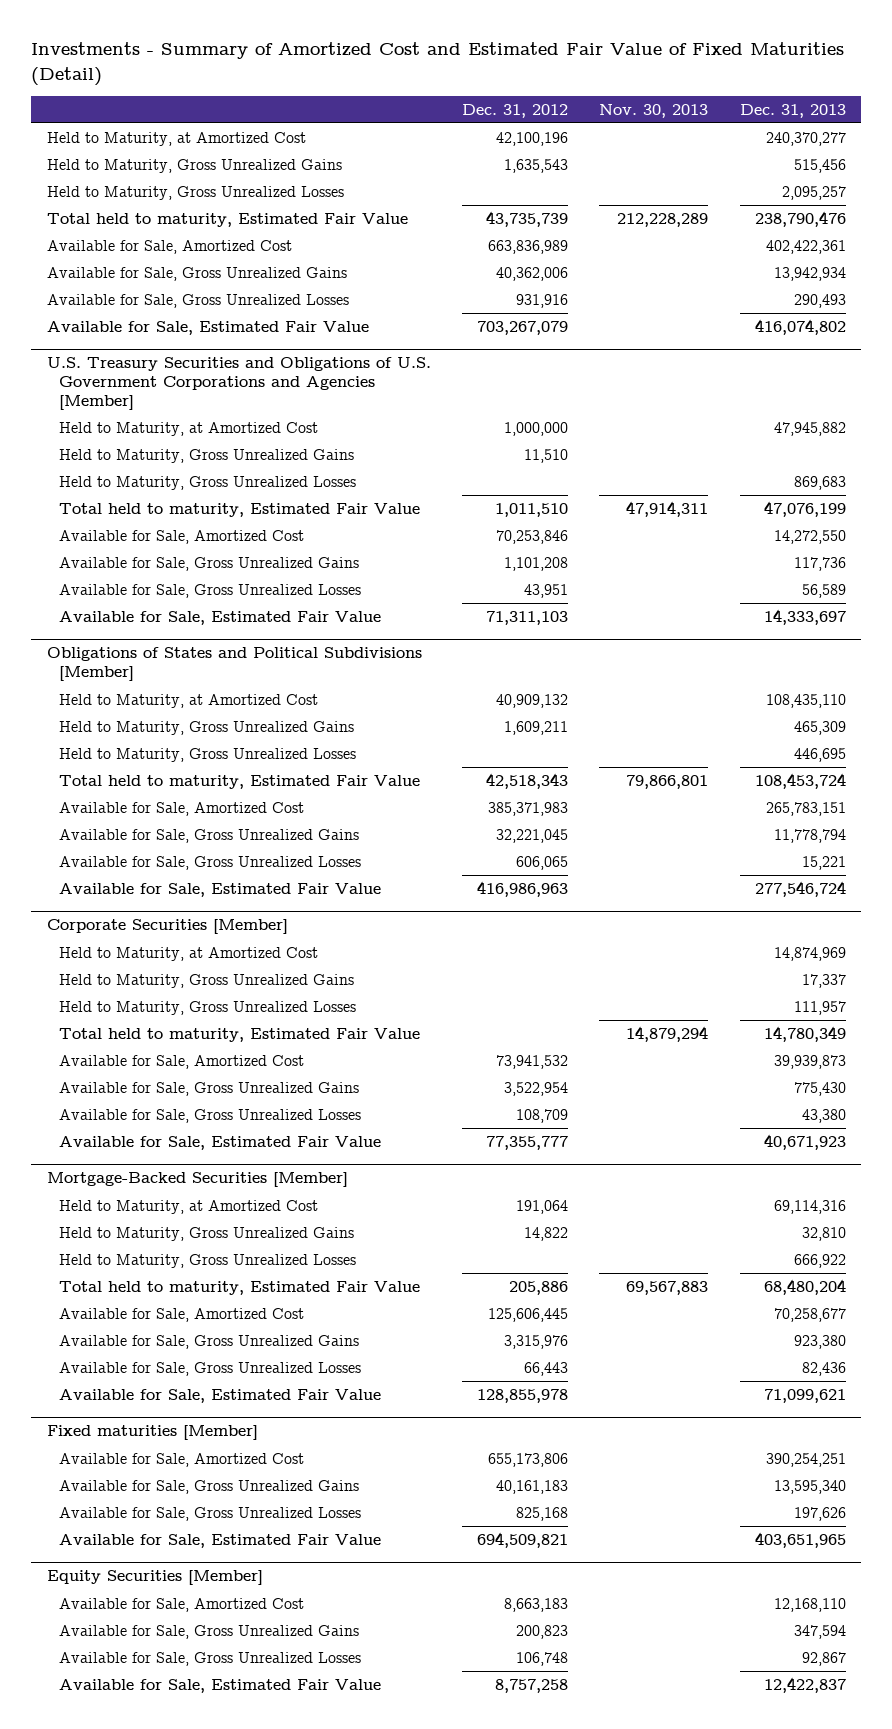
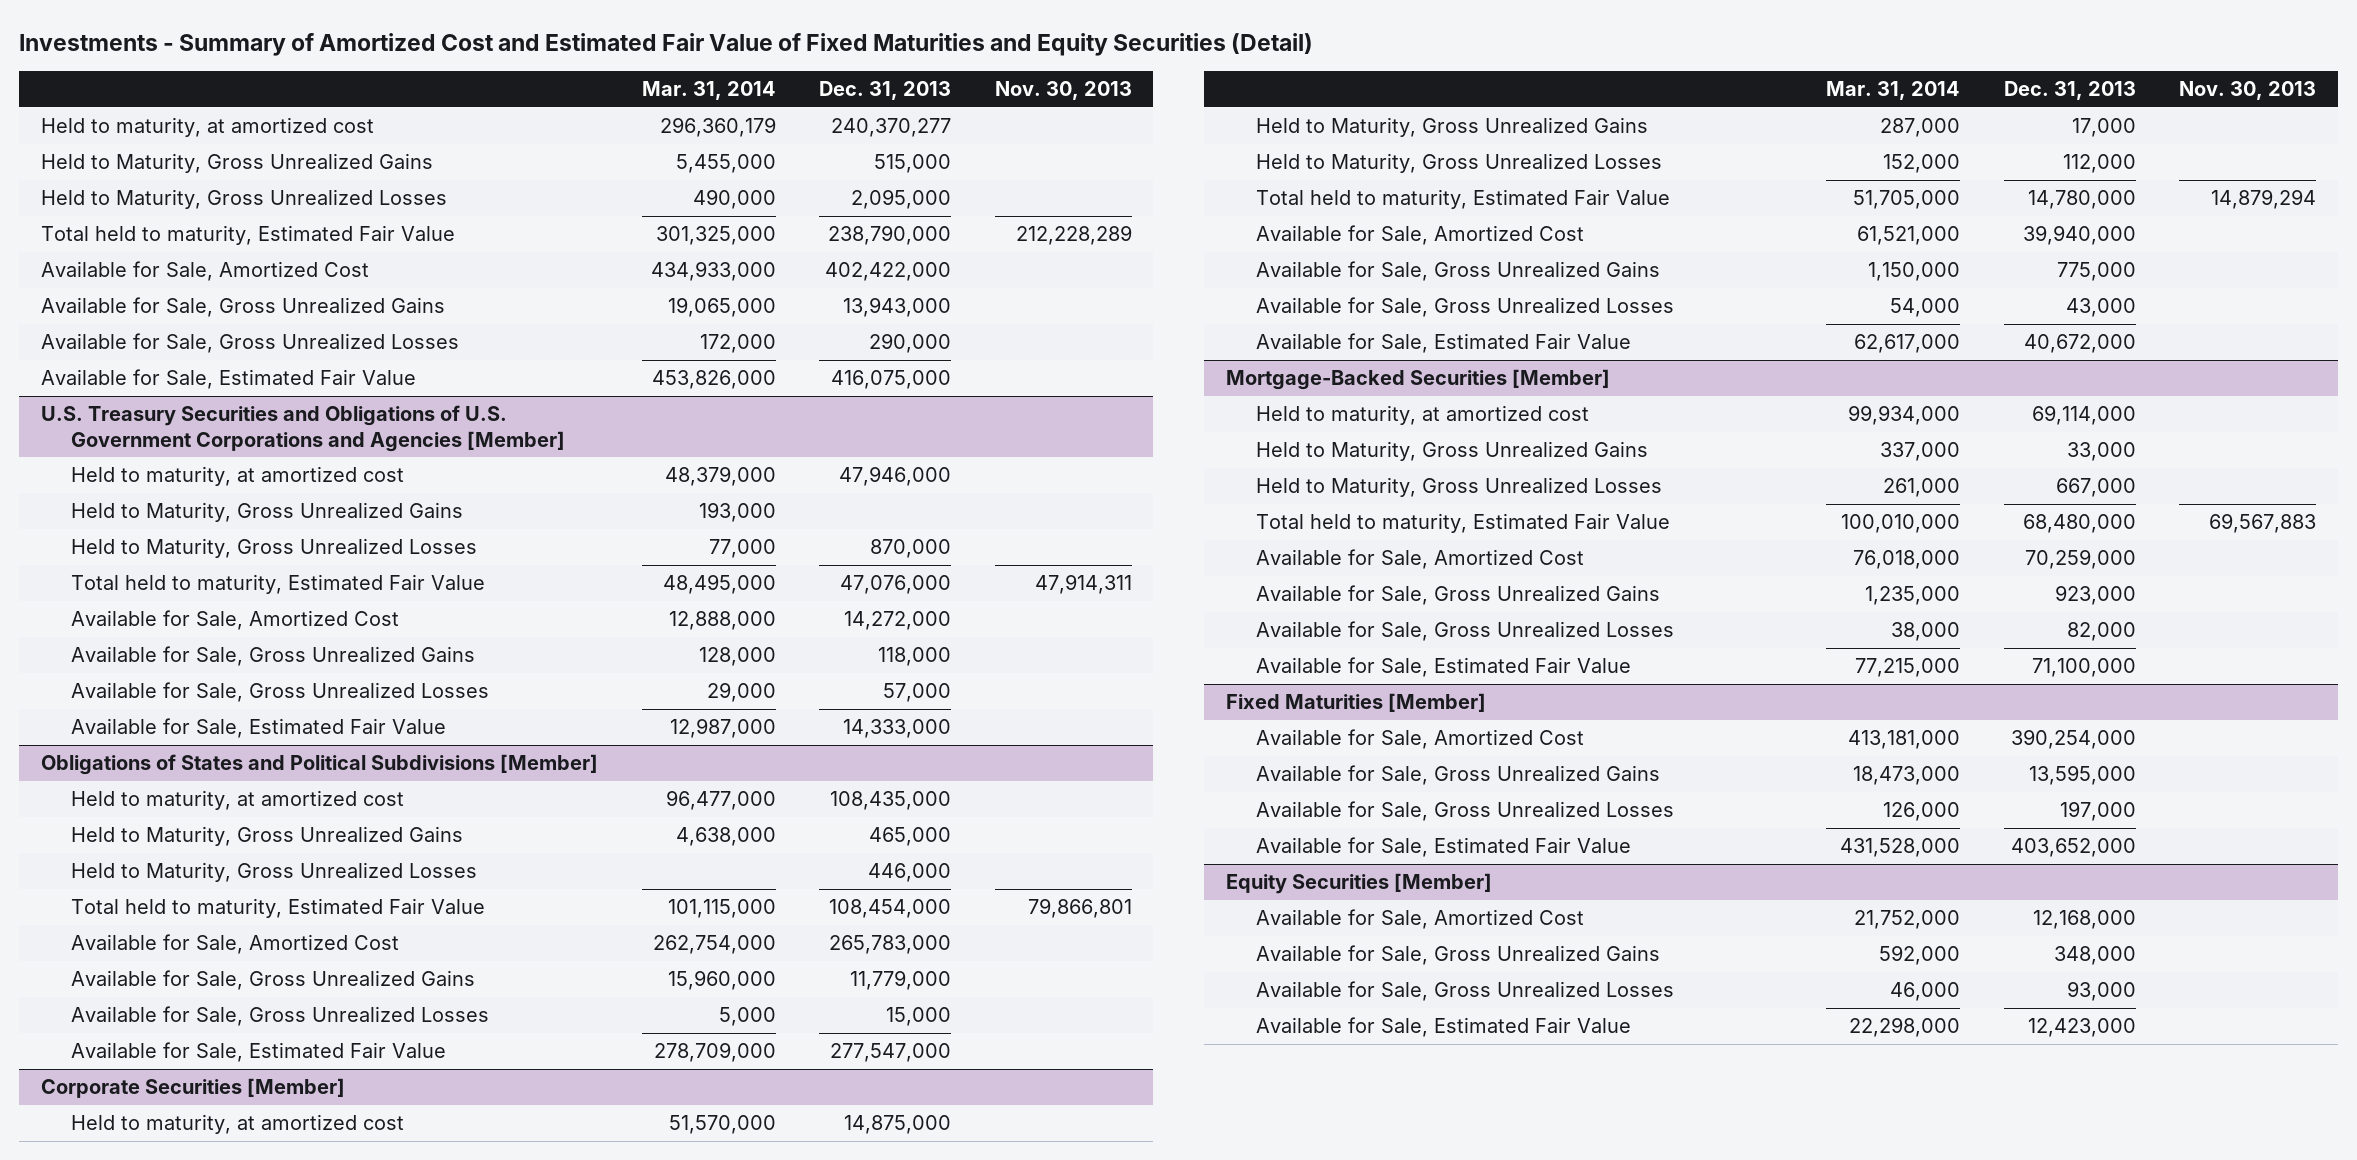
- Investments - Summary of Amortized Cost and Estimated Fair Value of Fixed Maturities (Detail)
+ Investments - Summary of Amortized Cost and Estimated Fair Value of Fixed Maturities and Equity Securities (Detail)
- | Dec. 31, 2012 | Nov. 30, 2013 | Dec. 31, 2013
+ | Mar. 31, 2014 | Dec. 31, 2013 | Nov. 30, 2013
- Held to Maturity, at Amortized Cost | 42,100,196 | | 240,370,277
- Held to Maturity, Gross Unrealized Gains | 1,635,543 | | 515,456
- Held to Maturity, Gross Unrealized Losses | | | 2,095,257
- Total held to maturity, Estimated Fair Value | 43,735,739 | 212,228,289 | 238,790,476
- Available for Sale, Amortized Cost | 663,836,989 | | 402,422,361
- Available for Sale, Gross Unrealized Gains | 40,362,006 | | 13,942,934
- Available for Sale, Gross Unrealized Losses | 931,916 | | 290,493
- Available for Sale, Estimated Fair Value | 703,267,079 | | 416,074,802
+ Held to maturity, at amortized cost | 296,360,179 | 240,370,277 |
+ Held to Maturity, Gross Unrealized Gains | 5,455,000 | 515,000 |
+ Held to Maturity, Gross Unrealized Losses | 490,000 | 2,095,000 |
+ Total held to maturity, Estimated Fair Value | 301,325,000 | 238,790,000 | 212,228,289
+ Available for Sale, Amortized Cost | 434,933,000 | 402,422,000 |
+ Available for Sale, Gross Unrealized Gains | 19,065,000 | 13,943,000 |
+ Available for Sale, Gross Unrealized Losses | 172,000 | 290,000 |
+ Available for Sale, Estimated Fair Value | 453,826,000 | 416,075,000 |
@ U.S. Treasury Securities and Obligations of U.S. Government Corporations and Agencies [Member]
- Held to Maturity, at Amortized Cost | 1,000,000 | | 47,945,882
+ Held to maturity, at amortized cost | 48,379,000 | 47,946,000 |
- Held to Maturity, Gross Unrealized Losses | | | 869,683
- Total held to maturity, Estimated Fair Value | 1,011,510 | 47,914,311 | 47,076,199
- Available for Sale, Amortized Cost | 70,253,846 | | 14,272,550
- Available for Sale, Gross Unrealized Gains | 1,101,208 | | 117,736
- Available for Sale, Gross Unrealized Losses | 43,951 | | 56,589
- Available for Sale, Estimated Fair Value | 71,311,103 | | 14,333,697
+ Held to Maturity, Gross Unrealized Losses | 77,000 | 870,000 |
+ Total held to maturity, Estimated Fair Value | 48,495,000 | 47,076,000 | 47,914,311
+ Available for Sale, Amortized Cost | 12,888,000 | 14,272,000 |
+ Available for Sale, Gross Unrealized Gains | 128,000 | 118,000 |
+ Available for Sale, Gross Unrealized Losses | 29,000 | 57,000 |
+ Available for Sale, Estimated Fair Value | 12,987,000 | 14,333,000 |
@ Obligations of States and Political Subdivisions [Member]
- Held to Maturity, at Amortized Cost | 40,909,132 | | 108,435,110
- Held to Maturity, Gross Unrealized Gains | 1,609,211 | | 465,309
- Held to Maturity, Gross Unrealized Losses | | | 446,695
- Total held to maturity, Estimated Fair Value | 42,518,343 | 79,866,801 | 108,453,724
- Available for Sale, Amortized Cost | 385,371,983 | | 265,783,151
- Available for Sale, Gross Unrealized Gains | 32,221,045 | | 11,778,794
- Available for Sale, Gross Unrealized Losses | 606,065 | | 15,221
- Available for Sale, Estimated Fair Value | 416,986,963 | | 277,546,724
+ Held to maturity, at amortized cost | 96,477,000 | 108,435,000 |
+ Held to Maturity, Gross Unrealized Gains | 4,638,000 | 465,000 |
+ Held to Maturity, Gross Unrealized Losses | | 446,000 |
+ Total held to maturity, Estimated Fair Value | 101,115,000 | 108,454,000 | 79,866,801
+ Available for Sale, Amortized Cost | 262,754,000 | 265,783,000 |
+ Available for Sale, Gross Unrealized Gains | 15,960,000 | 11,779,000 |
+ Available for Sale, Gross Unrealized Losses | 5,000 | 15,000 |
+ Available for Sale, Estimated Fair Value | 278,709,000 | 277,547,000 |
@ Corporate Securities [Member]
- Held to Maturity, at Amortized Cost | | | 14,874,969
- Held to Maturity, Gross Unrealized Gains | | | 17,337
- Held to Maturity, Gross Unrealized Losses | | | 111,957
- Total held to maturity, Estimated Fair Value | | 14,879,294 | 14,780,349
- Available for Sale, Amortized Cost | 73,941,532 | | 39,939,873
- Available for Sale, Gross Unrealized Gains | 3,522,954 | | 775,430
- Available for Sale, Gross Unrealized Losses | 108,709 | | 43,380
- Available for Sale, Estimated Fair Value | 77,355,777 | | 40,671,923
+ Held to maturity, at amortized cost | 51,570,000 | 14,875,000 |
+ Held to Maturity, Gross Unrealized Gains | 287,000 | 17,000 |
+ Held to Maturity, Gross Unrealized Losses | 152,000 | 112,000 |
+ Total held to maturity, Estimated Fair Value | 51,705,000 | 14,780,000 | 14,879,294
+ Available for Sale, Amortized Cost | 61,521,000 | 39,940,000 |
+ Available for Sale, Gross Unrealized Gains | 1,150,000 | 775,000 |
+ Available for Sale, Gross Unrealized Losses | 54,000 | 43,000 |
+ Available for Sale, Estimated Fair Value | 62,617,000 | 40,672,000 |
@ Mortgage-Backed Securities [Member]
- Held to Maturity, at Amortized Cost | 191,064 | | 69,114,316
- Held to Maturity, Gross Unrealized Gains | 14,822 | | 32,810
- Held to Maturity, Gross Unrealized Losses | | | 666,922
- Total held to maturity, Estimated Fair Value | 205,886 | 69,567,883 | 68,480,204
- Available for Sale, Amortized Cost | 125,606,445 | | 70,258,677
- Available for Sale, Gross Unrealized Gains | 3,315,976 | | 923,380
- Available for Sale, Gross Unrealized Losses | 66,443 | | 82,436
- Available for Sale, Estimated Fair Value | 128,855,978 | | 71,099,621
- Fixed maturities [Member]
- Available for Sale, Amortized Cost | 655,173,806 | | 390,254,251
- Available for Sale, Gross Unrealized Gains | 40,161,183 | | 13,595,340
- Available for Sale, Gross Unrealized Losses | 825,168 | | 197,626
- Available for Sale, Estimated Fair Value | 694,509,821 | | 403,651,965
@ Mortgage-Backed Securities [Member]
+ Held to maturity, at amortized cost | 99,934,000 | 69,114,000 |
+ Held to Maturity, Gross Unrealized Gains | 337,000 | 33,000 |
+ Held to Maturity, Gross Unrealized Losses | 261,000 | 667,000 |
+ Total held to maturity, Estimated Fair Value | 100,010,000 | 68,480,000 | 69,567,883
+ Available for Sale, Amortized Cost | 76,018,000 | 70,259,000 |
+ Available for Sale, Gross Unrealized Gains | 1,235,000 | 923,000 |
+ Available for Sale, Gross Unrealized Losses | 38,000 | 82,000 |
+ Available for Sale, Estimated Fair Value | 77,215,000 | 71,100,000 |
+ Fixed Maturities [Member]
+ Available for Sale, Amortized Cost | 413,181,000 | 390,254,000 |
+ Available for Sale, Gross Unrealized Gains | 18,473,000 | 13,595,000 |
+ Available for Sale, Gross Unrealized Losses | 126,000 | 197,000 |
+ Available for Sale, Estimated Fair Value | 431,528,000 | 403,652,000 |
@ Equity Securities [Member]
- Available for Sale, Amortized Cost | 8,663,183 | | 12,168,110
- Available for Sale, Gross Unrealized Gains | 200,823 | | 347,594
- Available for Sale, Gross Unrealized Losses | 106,748 | | 92,867
- Available for Sale, Estimated Fair Value | 8,757,258 | | 12,422,837
+ Available for Sale, Amortized Cost | 21,752,000 | 12,168,000 |
+ Available for Sale, Gross Unrealized Gains | 592,000 | 348,000 |
+ Available for Sale, Gross Unrealized Losses | 46,000 | 93,000 |
+ Available for Sale, Estimated Fair Value | 22,298,000 | 12,423,000 |

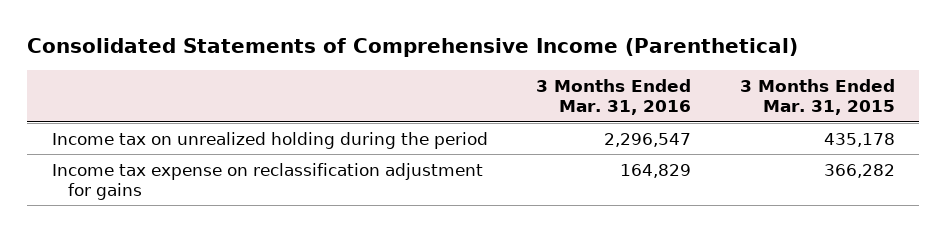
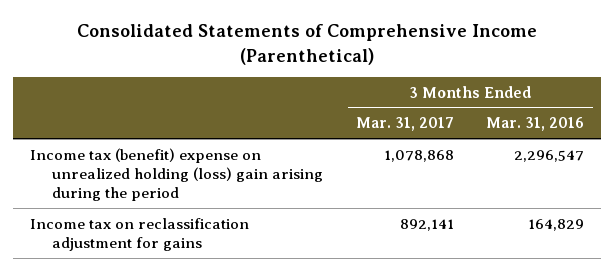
- | 3 Months Ended Mar. 31, 2016 | 3 Months Ended Mar. 31, 2015
+ | 3 Months Ended Mar. 31, 2017 | 3 Months Ended Mar. 31, 2016
- Income tax on unrealized holding during the period | 2,296,547 | 435,178
- Income tax expense on reclassification adjustment for gains | 164,829 | 366,282
+ Income tax (benefit) expense on unrealized holding (loss) gain arising during the period | 1,078,868 | 2,296,547
+ Income tax on reclassification adjustment for gains | 892,141 | 164,829

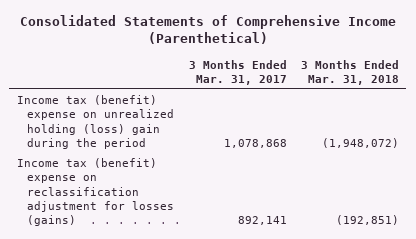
- | 3 Months Ended Mar. 31, 2017 | 3 Months Ended Mar. 31, 2016
+ | 3 Months Ended Mar. 31, 2017 | 3 Months Ended Mar. 31, 2018
- Income tax (benefit) expense on unrealized holding (loss) gain arising during the period | 1,078,868 | 2,296,547
- Income tax on reclassification adjustment for gains | 892,141 | 164,829
+ Income tax (benefit) expense on unrealized holding (loss) gain during the period | 1,078,868 | (1,948,072)
+ Income tax (benefit) expense on reclassification adjustment for losses (gains) | 892,141 | (192,851)

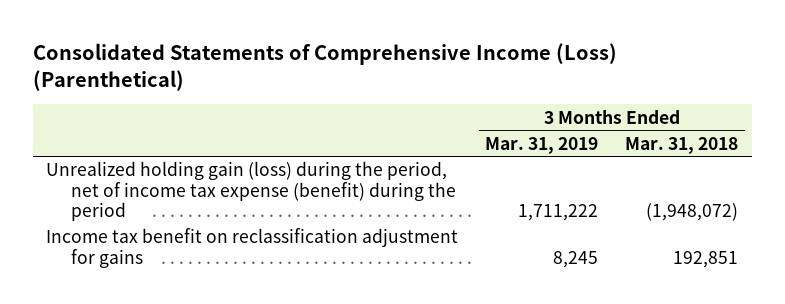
- Consolidated Statements of Comprehensive Income (Parenthetical)
+ Consolidated Statements of Comprehensive Income (Loss) (Parenthetical)
- | 3 Months Ended Mar. 31, 2017 | 3 Months Ended Mar. 31, 2018
+ | 3 Months Ended Mar. 31, 2019 | 3 Months Ended Mar. 31, 2018
- Income tax (benefit) expense on unrealized holding (loss) gain during the period | 1,078,868 | (1,948,072)
- Income tax (benefit) expense on reclassification adjustment for losses (gains) | 892,141 | (192,851)
+ Unrealized holding gain (loss) during the period, net of income tax expense (benefit) during the period | 1,711,222 | (1,948,072)
+ Income tax benefit on reclassification adjustment for gains | 8,245 | 192,851

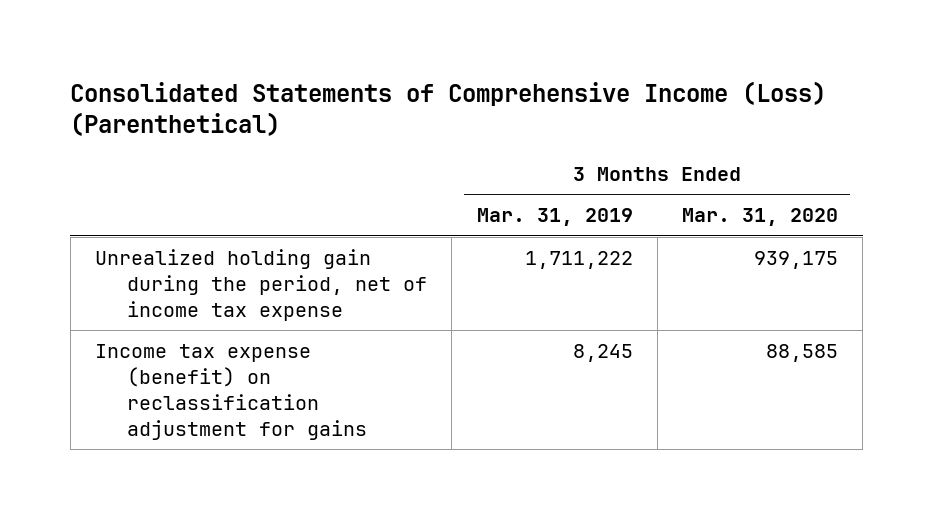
- | 3 Months Ended Mar. 31, 2019 | 3 Months Ended Mar. 31, 2018
+ | 3 Months Ended Mar. 31, 2019 | 3 Months Ended Mar. 31, 2020
- Unrealized holding gain (loss) during the period, net of income tax expense (benefit) during the period | 1,711,222 | (1,948,072)
- Income tax benefit on reclassification adjustment for gains | 8,245 | 192,851
+ Unrealized holding gain during the period, net of income tax expense | 1,711,222 | 939,175
+ Income tax expense (benefit) on reclassification adjustment for gains | 8,245 | 88,585

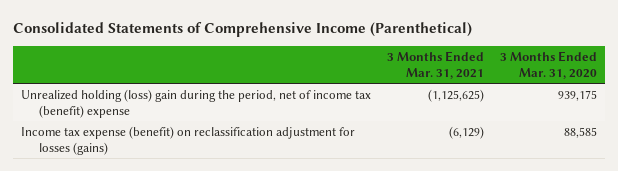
- Consolidated Statements of Comprehensive Income (Loss) (Parenthetical)
+ Consolidated Statements of Comprehensive Income (Parenthetical)
- | 3 Months Ended Mar. 31, 2019 | 3 Months Ended Mar. 31, 2020
+ | 3 Months Ended Mar. 31, 2021 | 3 Months Ended Mar. 31, 2020
- Unrealized holding gain during the period, net of income tax expense | 1,711,222 | 939,175
- Income tax expense (benefit) on reclassification adjustment for gains | 8,245 | 88,585
+ Unrealized holding (loss) gain during the period, net of income tax (benefit) expense | (1,125,625) | 939,175
+ Income tax expense (benefit) on reclassification adjustment for losses (gains) | (6,129) | 88,585

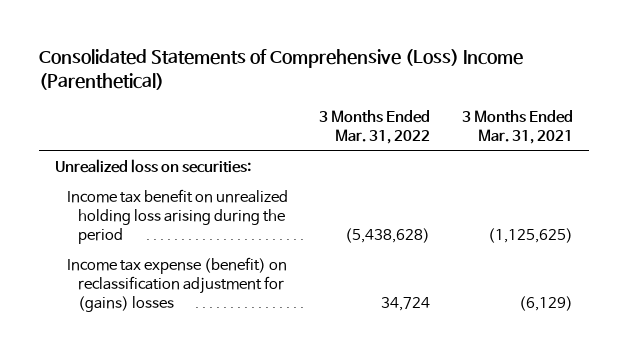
- Consolidated Statements of Comprehensive Income (Parenthetical)
+ Consolidated Statements of Comprehensive (Loss) Income (Parenthetical)
- | 3 Months Ended Mar. 31, 2021 | 3 Months Ended Mar. 31, 2020
+ | 3 Months Ended Mar. 31, 2022 | 3 Months Ended Mar. 31, 2021
- Unrealized holding (loss) gain during the period, net of income tax (benefit) expense | (1,125,625) | 939,175
- Income tax expense (benefit) on reclassification adjustment for losses (gains) | (6,129) | 88,585
+ Unrealized loss on securities:
+ Income tax benefit on unrealized holding loss arising during the period | (5,438,628) | (1,125,625)
+ Income tax expense (benefit) on reclassification adjustment for (gains) losses | 34,724 | (6,129)

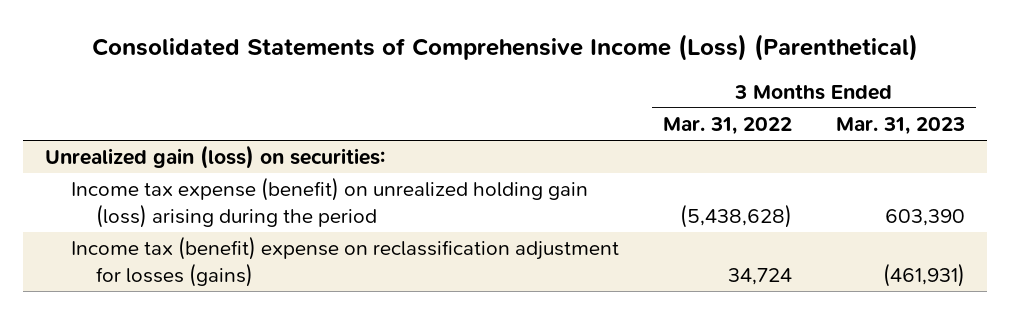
- Consolidated Statements of Comprehensive (Loss) Income (Parenthetical)
+ Consolidated Statements of Comprehensive Income (Loss) (Parenthetical)
- | 3 Months Ended Mar. 31, 2022 | 3 Months Ended Mar. 31, 2021
+ | 3 Months Ended Mar. 31, 2022 | 3 Months Ended Mar. 31, 2023
- Unrealized loss on securities:
- Income tax benefit on unrealized holding loss arising during the period | (5,438,628) | (1,125,625)
- Income tax expense (benefit) on reclassification adjustment for (gains) losses | 34,724 | (6,129)
+ Unrealized gain (loss) on securities:
+ Income tax expense (benefit) on unrealized holding gain (loss) arising during the period | (5,438,628) | 603,390
+ Income tax (benefit) expense on reclassification adjustment for losses (gains) | 34,724 | (461,931)

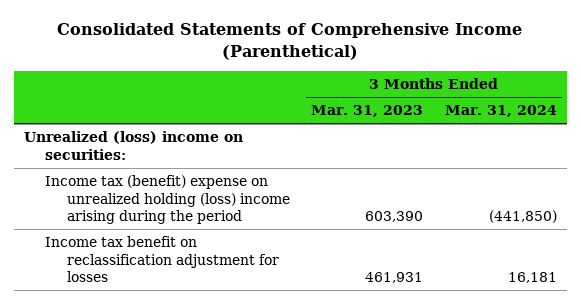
- Consolidated Statements of Comprehensive Income (Loss) (Parenthetical)
+ Consolidated Statements of Comprehensive Income (Parenthetical)
- | 3 Months Ended Mar. 31, 2022 | 3 Months Ended Mar. 31, 2023
+ | 3 Months Ended Mar. 31, 2023 | 3 Months Ended Mar. 31, 2024
- Unrealized gain (loss) on securities:
- Income tax expense (benefit) on unrealized holding gain (loss) arising during the period | (5,438,628) | 603,390
- Income tax (benefit) expense on reclassification adjustment for losses (gains) | 34,724 | (461,931)
+ Unrealized (loss) income on securities:
+ Income tax (benefit) expense on unrealized holding (loss) income arising during the period | 603,390 | (441,850)
+ Income tax benefit on reclassification adjustment for losses | 461,931 | 16,181

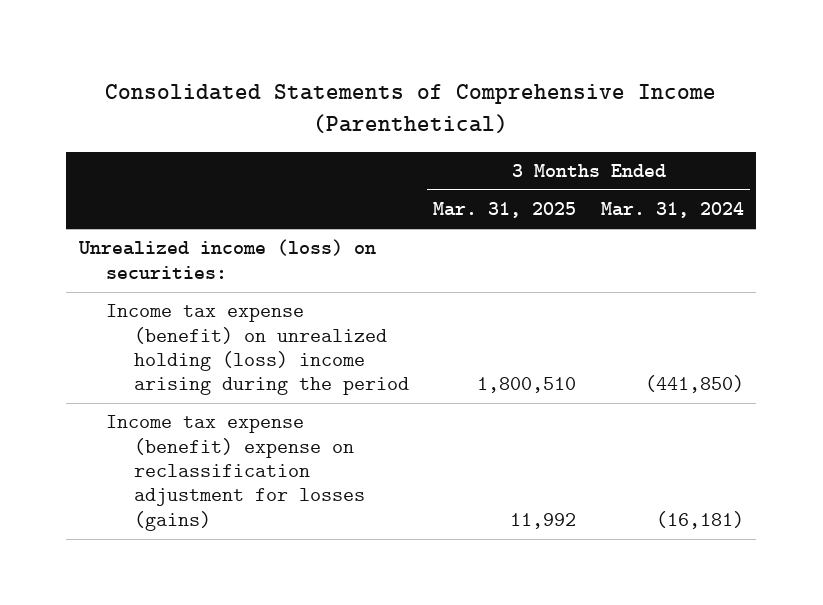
- | 3 Months Ended Mar. 31, 2023 | 3 Months Ended Mar. 31, 2024
+ | 3 Months Ended Mar. 31, 2025 | 3 Months Ended Mar. 31, 2024
- Unrealized (loss) income on securities:
- Income tax (benefit) expense on unrealized holding (loss) income arising during the period | 603,390 | (441,850)
- Income tax benefit on reclassification adjustment for losses | 461,931 | 16,181
+ Unrealized income (loss) on securities:
+ Income tax expense (benefit) on unrealized holding (loss) income arising during the period | 1,800,510 | (441,850)
+ Income tax expense (benefit) expense on reclassification adjustment for losses (gains) | 11,992 | (16,181)

